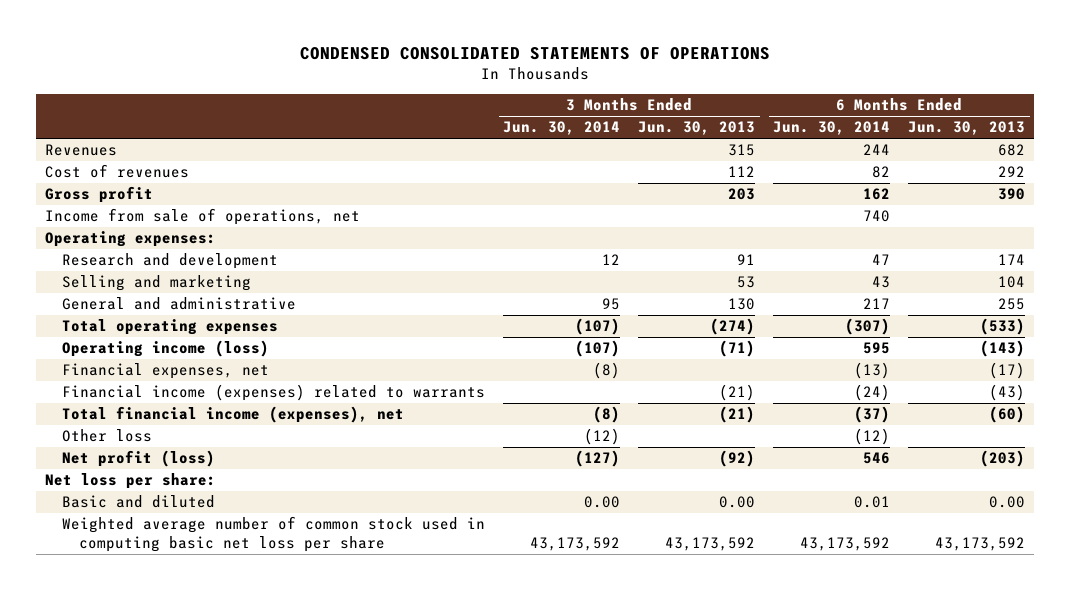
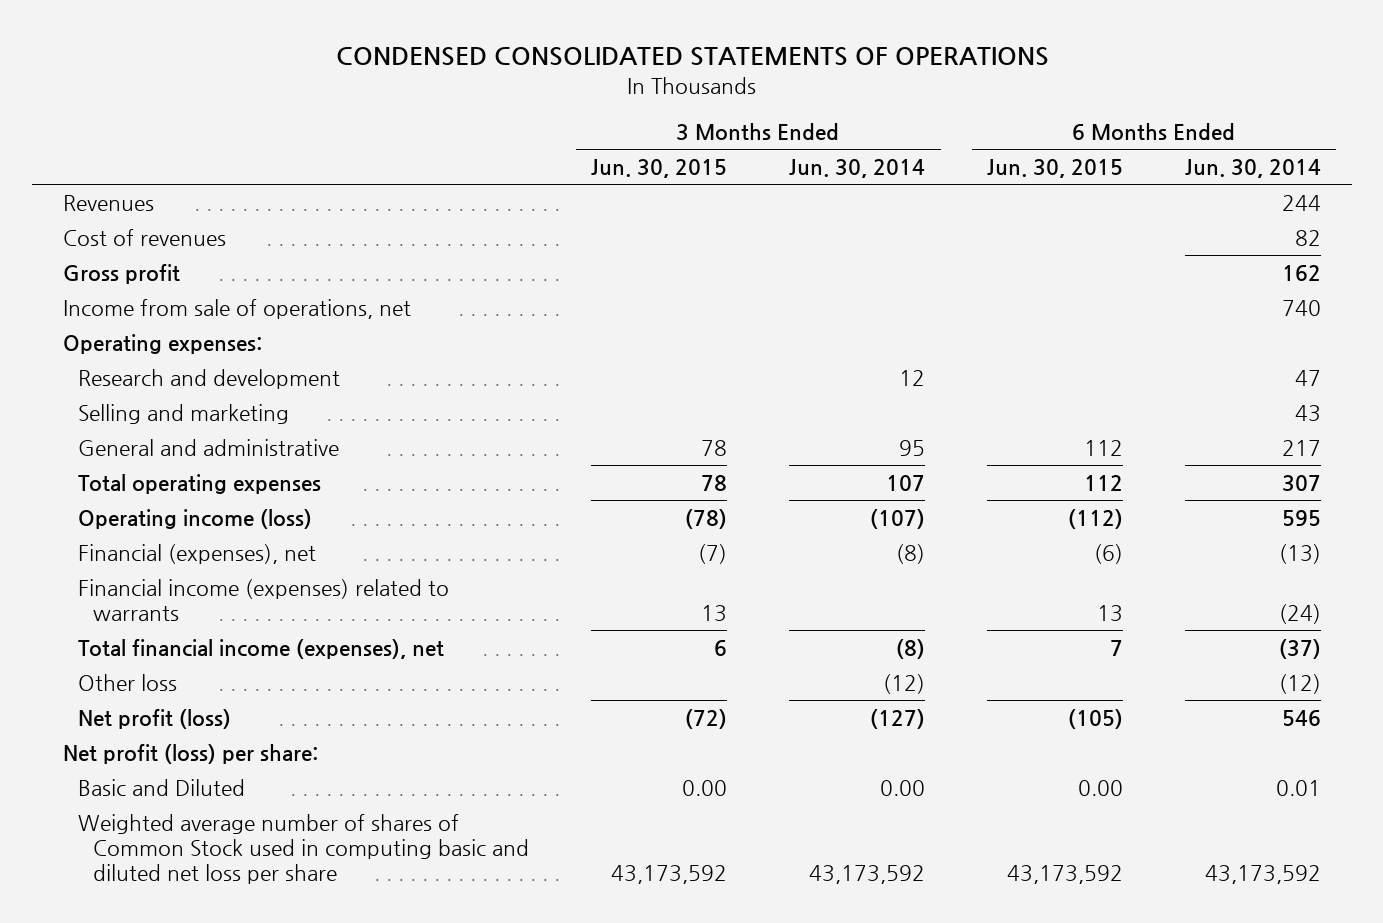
- | 3 Months Ended Jun. 30, 2014 | 3 Months Ended Jun. 30, 2013 | 6 Months Ended Jun. 30, 2014 | 6 Months Ended Jun. 30, 2013
+ | 3 Months Ended Jun. 30, 2015 | 3 Months Ended Jun. 30, 2014 | 6 Months Ended Jun. 30, 2015 | 6 Months Ended Jun. 30, 2014
- Total operating expenses | (107) | (274) | (307) | (533)
+ Total operating expenses | 78 | 107 | 112 | 307
- Financial expenses, net | (8) | | (13) | (17)
+ Financial (expenses), net | (7) | (8) | (6) | (13)
- Net loss per share:
- Basic and diluted | 0.00 | 0.00 | 0.01 | 0.00
- Weighted average number of common stock used in computing basic net loss per share | 43,173,592 | 43,173,592 | 43,173,592 | 43,173,592
+ Net profit (loss) per share:
+ Basic and Diluted | 0.00 | 0.00 | 0.00 | 0.01
+ Weighted average number of shares of Common Stock used in computing basic and diluted net loss per share | 43,173,592 | 43,173,592 | 43,173,592 | 43,173,592

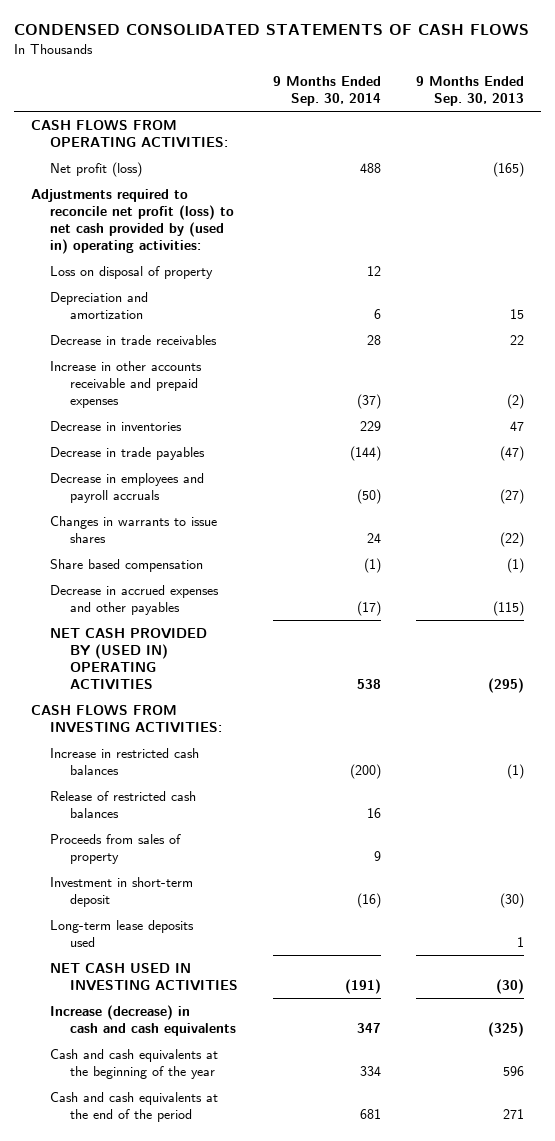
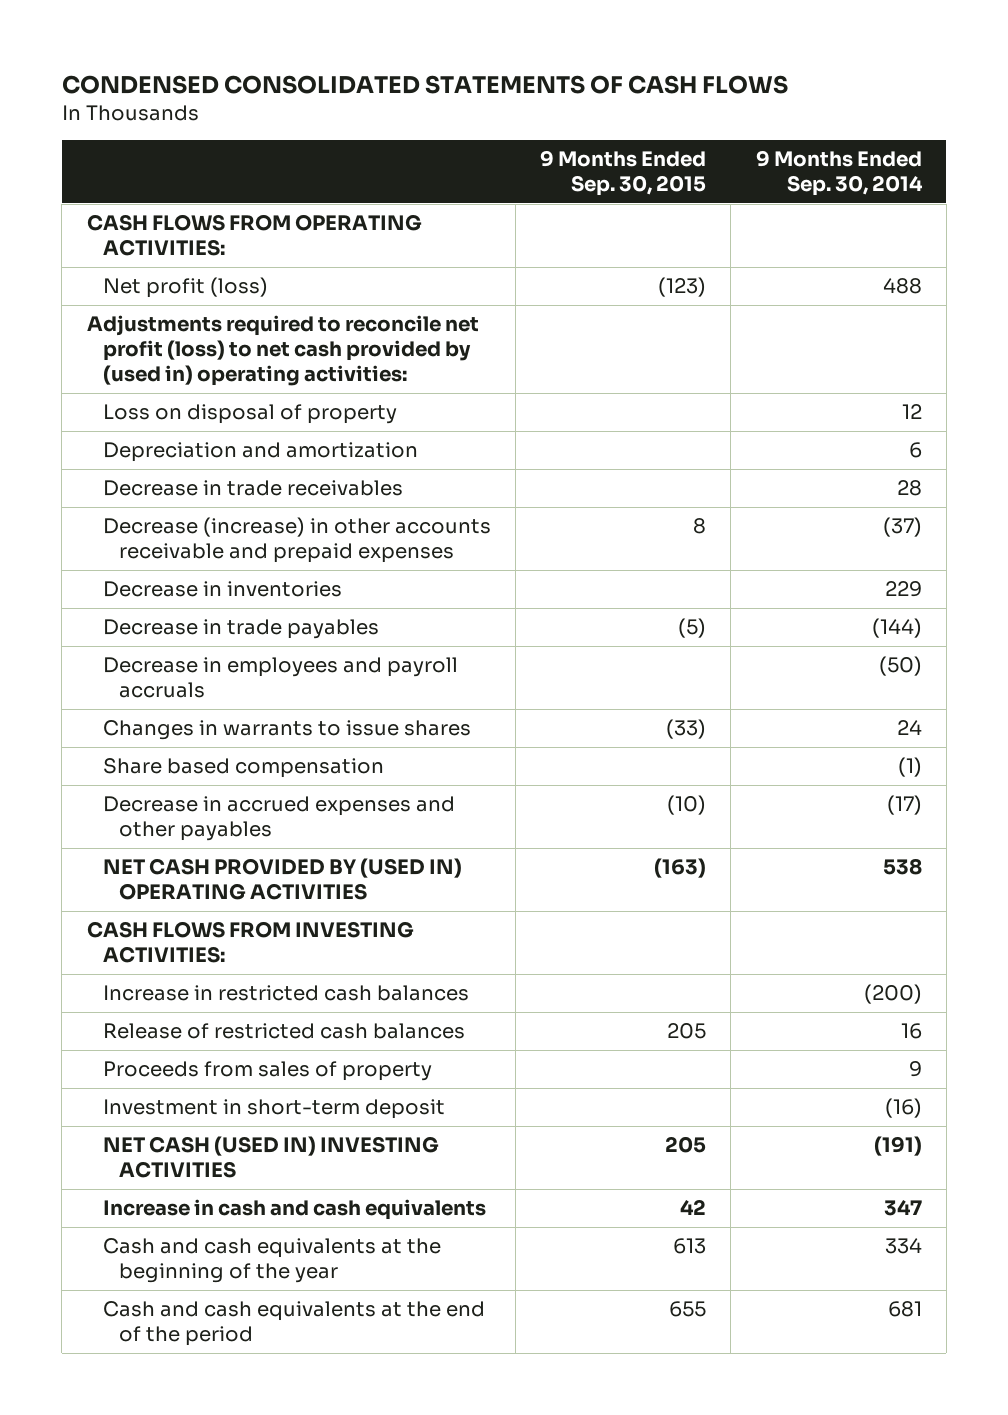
- | 9 Months Ended Sep. 30, 2014 | 9 Months Ended Sep. 30, 2013
+ | 9 Months Ended Sep. 30, 2015 | 9 Months Ended Sep. 30, 2014
- Increase in other accounts receivable and prepaid expenses | (37) | (2)
+ Decrease (increase) in other accounts receivable and prepaid expenses | 8 | (37)
- Long-term lease deposits used | | 1
- NET CASH USED IN INVESTING ACTIVITIES | (191) | (30)
- Increase (decrease) in cash and cash equivalents | 347 | (325)
+ NET CASH (USED IN) INVESTING ACTIVITIES | 205 | (191)
+ Increase in cash and cash equivalents | 42 | 347

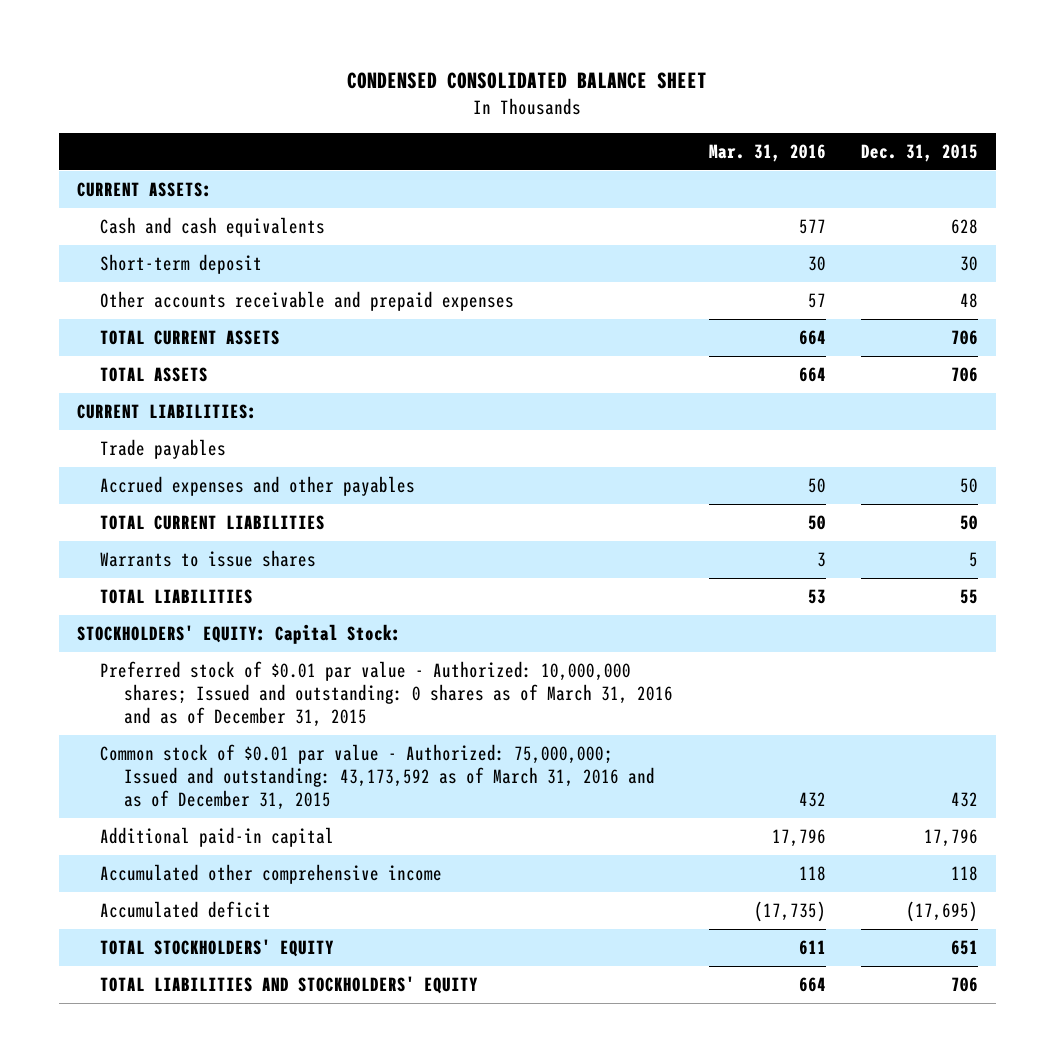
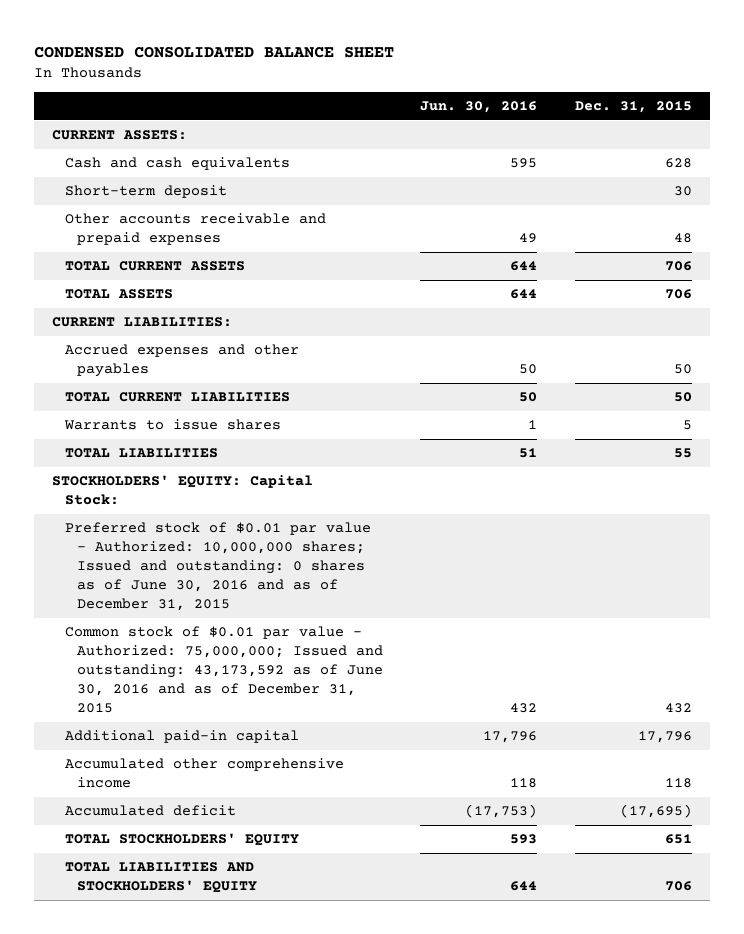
- | Mar. 31, 2016 | Dec. 31, 2015
+ | Jun. 30, 2016 | Dec. 31, 2015
- Trade payables
- Preferred stock of $0.01 par value - Authorized: 10,000,000 shares; Issued and outstanding: 0 shares as of March 31, 2016 and as of December 31, 2015
- Common stock of $0.01 par value - Authorized: 75,000,000; Issued and outstanding: 43,173,592 as of March 31, 2016 and as of December 31, 2015 | 432 | 432
+ Preferred stock of $0.01 par value - Authorized: 10,000,000 shares; Issued and outstanding: 0 shares as of June 30, 2016 and as of December 31, 2015
+ Common stock of $0.01 par value - Authorized: 75,000,000; Issued and outstanding: 43,173,592 as of June 30, 2016 and as of December 31, 2015 | 432 | 432

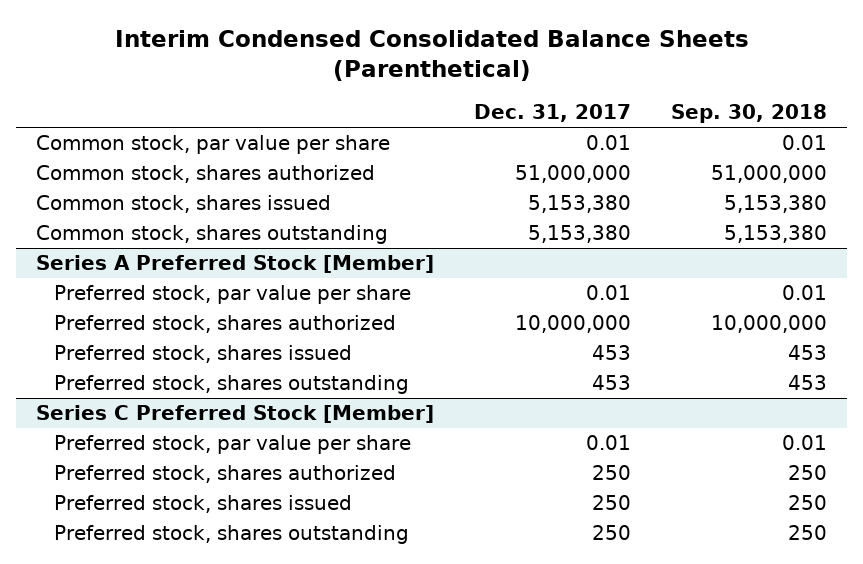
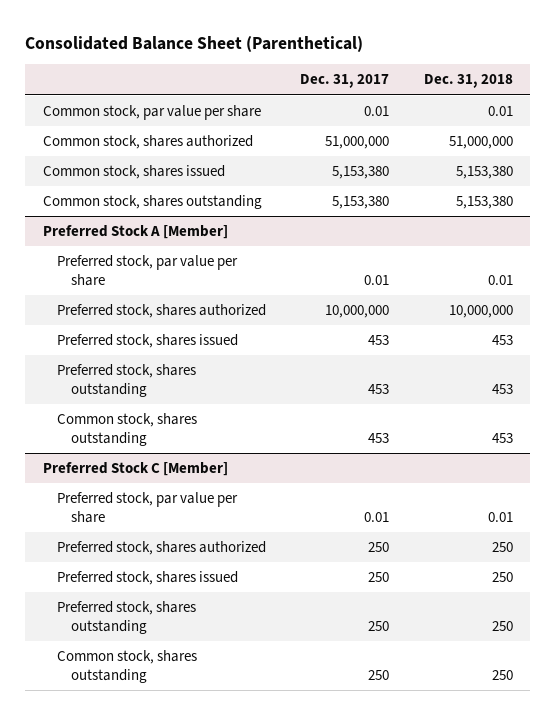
- Interim Condensed Consolidated Balance Sheets (Parenthetical)
+ Consolidated Balance Sheet (Parenthetical)
- | Dec. 31, 2017 | Sep. 30, 2018
+ | Dec. 31, 2017 | Dec. 31, 2018
- Series A Preferred Stock [Member]
+ Preferred Stock A [Member]
- Series C Preferred Stock [Member]
+ Common stock, shares outstanding | 453 | 453
+ Preferred Stock C [Member]
+ Common stock, shares outstanding | 250 | 250

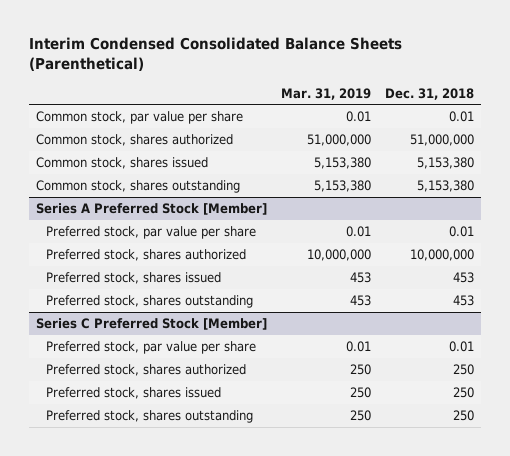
- Consolidated Balance Sheet (Parenthetical)
+ Interim Condensed Consolidated Balance Sheets (Parenthetical)
- | Dec. 31, 2017 | Dec. 31, 2018
+ | Mar. 31, 2019 | Dec. 31, 2018
- Preferred Stock A [Member]
+ Series A Preferred Stock [Member]
- Common stock, shares outstanding | 453 | 453
- Preferred Stock C [Member]
+ Series C Preferred Stock [Member]
- Common stock, shares outstanding | 250 | 250

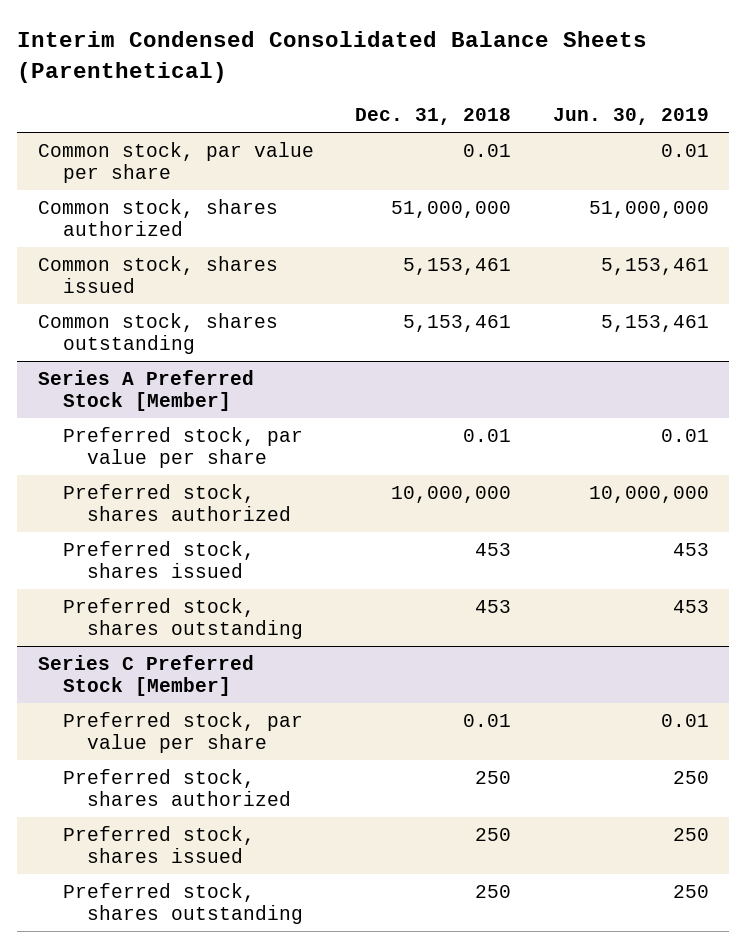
- | Mar. 31, 2019 | Dec. 31, 2018
+ | Dec. 31, 2018 | Jun. 30, 2019
- Common stock, shares issued | 5,153,380 | 5,153,380
- Common stock, shares outstanding | 5,153,380 | 5,153,380
+ Common stock, shares issued | 5,153,461 | 5,153,461
+ Common stock, shares outstanding | 5,153,461 | 5,153,461

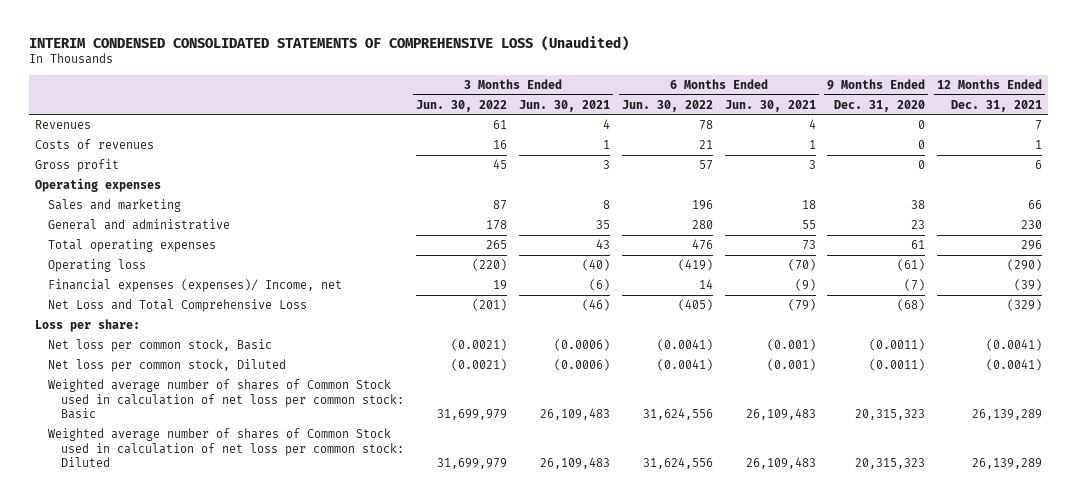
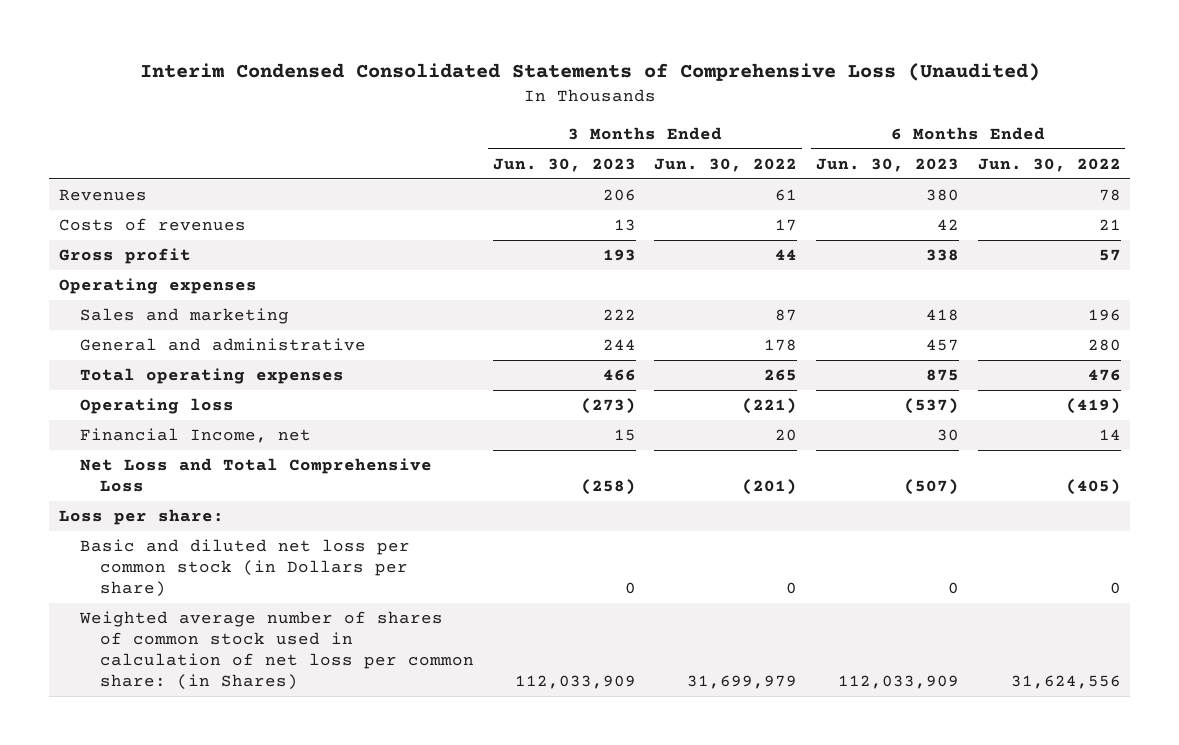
- INTERIM CONDENSED CONSOLIDATED STATEMENTS OF COMPREHENSIVE LOSS (Unaudited)
+ Interim Condensed Consolidated Statements of Comprehensive Loss (Unaudited)
- | 3 Months Ended Jun. 30, 2022 | 3 Months Ended Jun. 30, 2021 | 6 Months Ended Jun. 30, 2022 | 6 Months Ended Jun. 30, 2021 | 9 Months Ended Dec. 31, 2020 | 12 Months Ended Dec. 31, 2021
+ | 3 Months Ended Jun. 30, 2023 | 3 Months Ended Jun. 30, 2022 | 6 Months Ended Jun. 30, 2023 | 6 Months Ended Jun. 30, 2022
- Costs of revenues | 16 | 1 | 21 | 1 | 0 | 1
- Gross profit | 45 | 3 | 57 | 3 | 0 | 6
+ Costs of revenues | 13 | 17 | 42 | 21
+ Gross profit | 193 | 44 | 338 | 57
- Operating loss | (220) | (40) | (419) | (70) | (61) | (290)
- Financial expenses (expenses)/ Income, net | 19 | (6) | 14 | (9) | (7) | (39)
+ Operating loss | (273) | (221) | (537) | (419)
+ Financial Income, net | 15 | 20 | 30 | 14
- Net loss per common stock, Basic | (0.0021) | (0.0006) | (0.0041) | (0.001) | (0.0011) | (0.0041)
- Net loss per common stock, Diluted | (0.0021) | (0.0006) | (0.0041) | (0.001) | (0.0011) | (0.0041)
- Weighted average number of shares of Common Stock used in calculation of net loss per common stock: Basic | 31,699,979 | 26,109,483 | 31,624,556 | 26,109,483 | 20,315,323 | 26,139,289
- Weighted average number of shares of Common Stock used in calculation of net loss per common stock: Diluted | 31,699,979 | 26,109,483 | 31,624,556 | 26,109,483 | 20,315,323 | 26,139,289
+ Basic and diluted net loss per common stock (in Dollars per share) | 0 | 0 | 0 | 0
+ Weighted average number of shares of common stock used in calculation of net loss per common share: (in Shares) | 112,033,909 | 31,699,979 | 112,033,909 | 31,624,556

